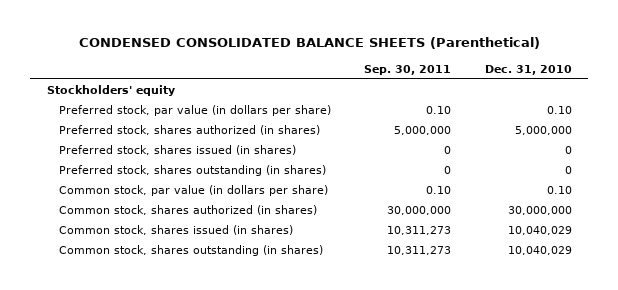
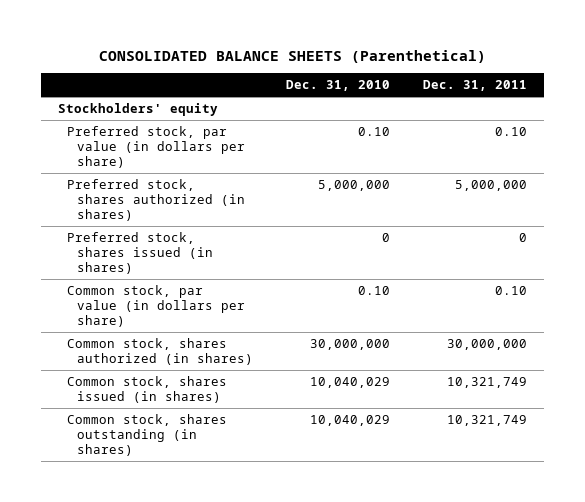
- CONDENSED CONSOLIDATED BALANCE SHEETS (Parenthetical)
+ CONSOLIDATED BALANCE SHEETS (Parenthetical)
- | Sep. 30, 2011 | Dec. 31, 2010
+ | Dec. 31, 2010 | Dec. 31, 2011
- Preferred stock, shares outstanding (in shares) | 0 | 0

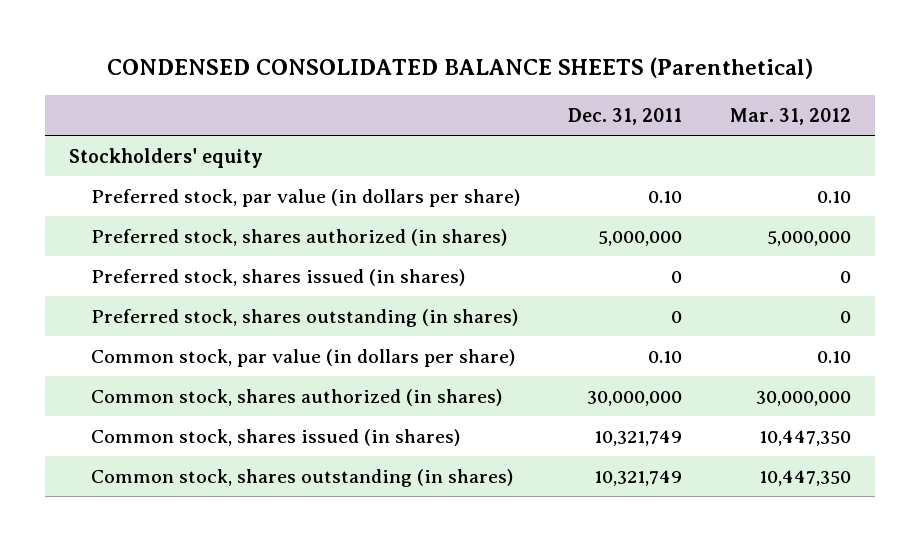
- CONSOLIDATED BALANCE SHEETS (Parenthetical)
+ CONDENSED CONSOLIDATED BALANCE SHEETS (Parenthetical)
- | Dec. 31, 2010 | Dec. 31, 2011
+ | Dec. 31, 2011 | Mar. 31, 2012
+ Preferred stock, shares outstanding (in shares) | 0 | 0

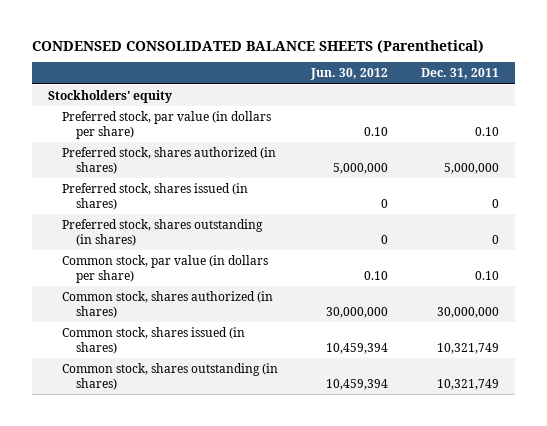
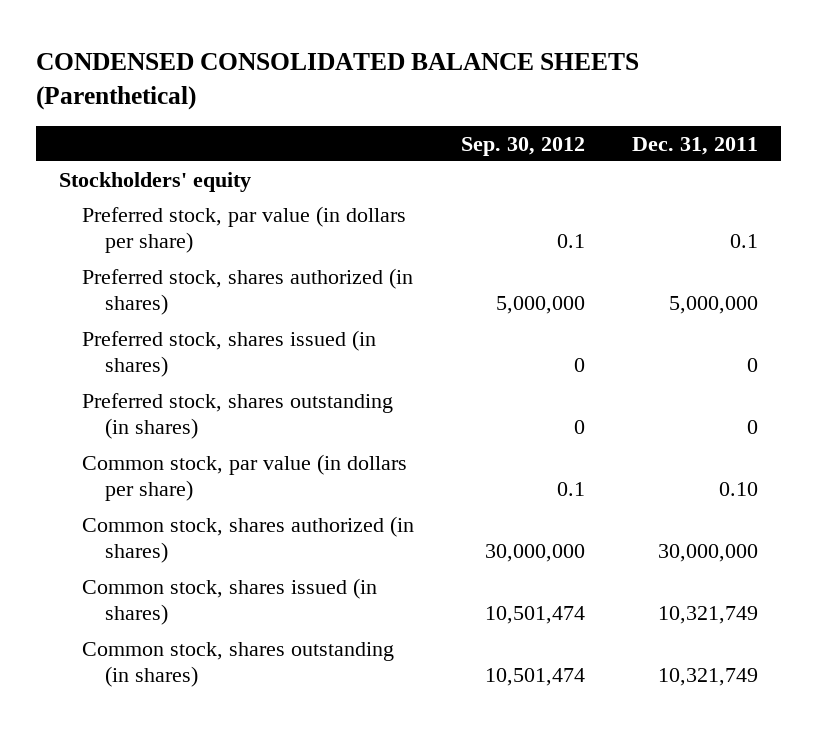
- | Jun. 30, 2012 | Dec. 31, 2011
+ | Sep. 30, 2012 | Dec. 31, 2011
- Preferred stock, par value (in dollars per share) | 0.10 | 0.10
+ Preferred stock, par value (in dollars per share) | 0.1 | 0.1

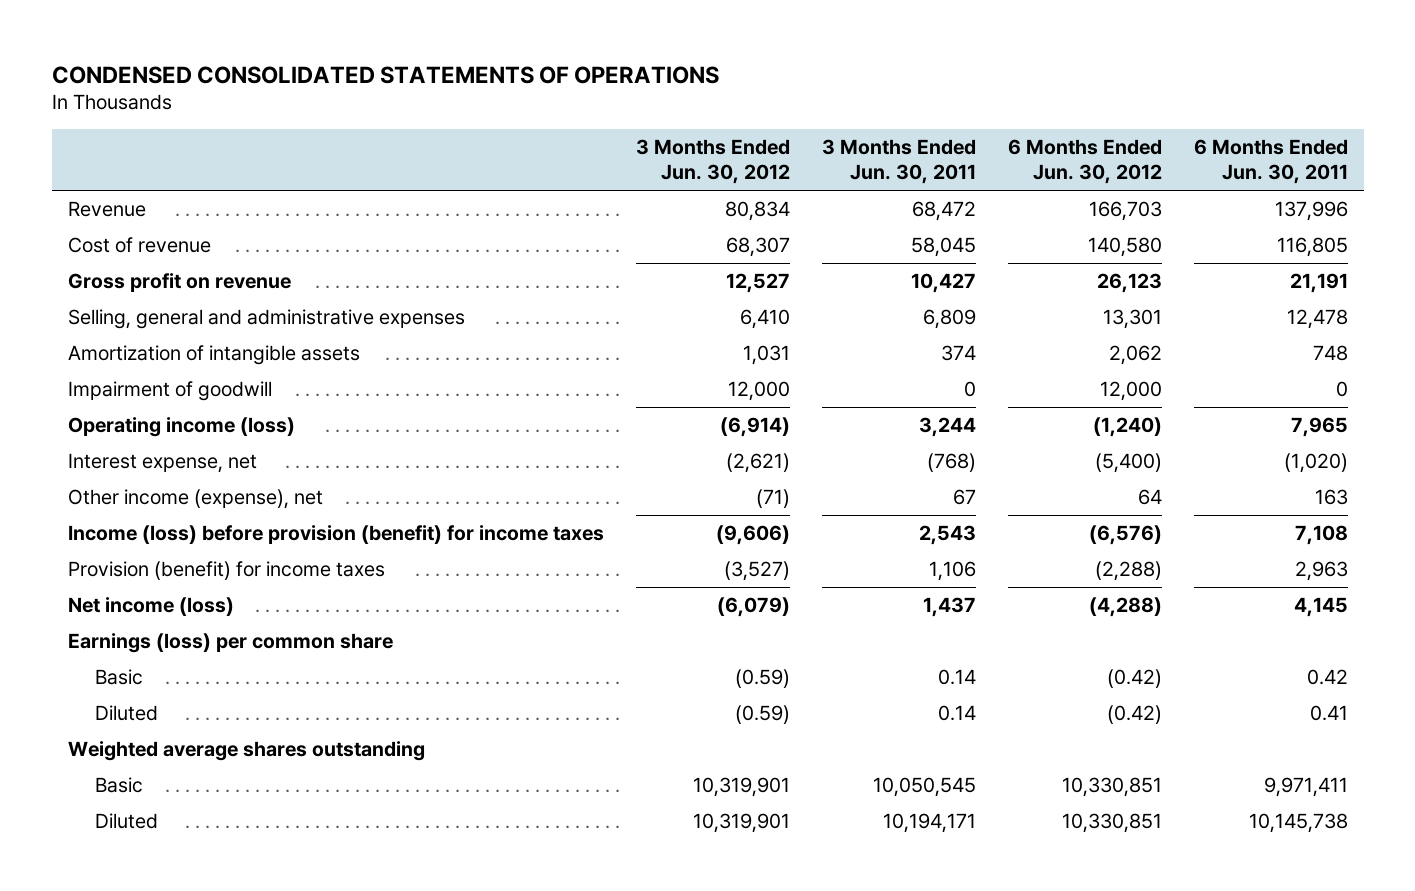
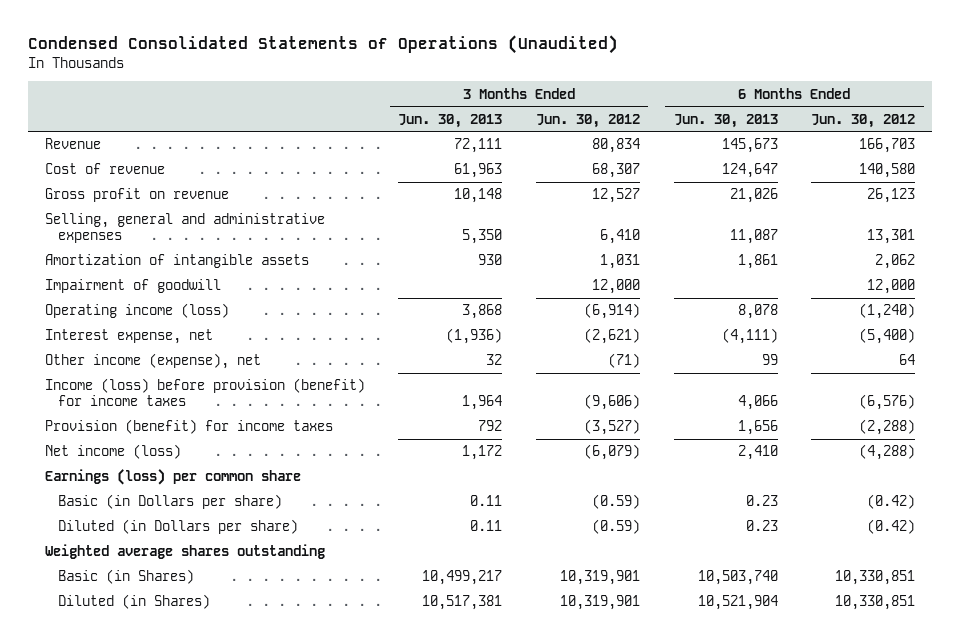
- CONDENSED CONSOLIDATED STATEMENTS OF OPERATIONS
+ Condensed Consolidated Statements of Operations (Unaudited)
- | 3 Months Ended Jun. 30, 2012 | 3 Months Ended Jun. 30, 2011 | 6 Months Ended Jun. 30, 2012 | 6 Months Ended Jun. 30, 2011
+ | 3 Months Ended Jun. 30, 2013 | 3 Months Ended Jun. 30, 2012 | 6 Months Ended Jun. 30, 2013 | 6 Months Ended Jun. 30, 2012
- Basic | (0.59) | 0.14 | (0.42) | 0.42
- Diluted | (0.59) | 0.14 | (0.42) | 0.41
+ Basic (in Dollars per share) | 0.11 | (0.59) | 0.23 | (0.42)
+ Diluted (in Dollars per share) | 0.11 | (0.59) | 0.23 | (0.42)
- Basic | 10,319,901 | 10,050,545 | 10,330,851 | 9,971,411
- Diluted | 10,319,901 | 10,194,171 | 10,330,851 | 10,145,738
+ Basic (in Shares) | 10,499,217 | 10,319,901 | 10,503,740 | 10,330,851
+ Diluted (in Shares) | 10,517,381 | 10,319,901 | 10,521,904 | 10,330,851

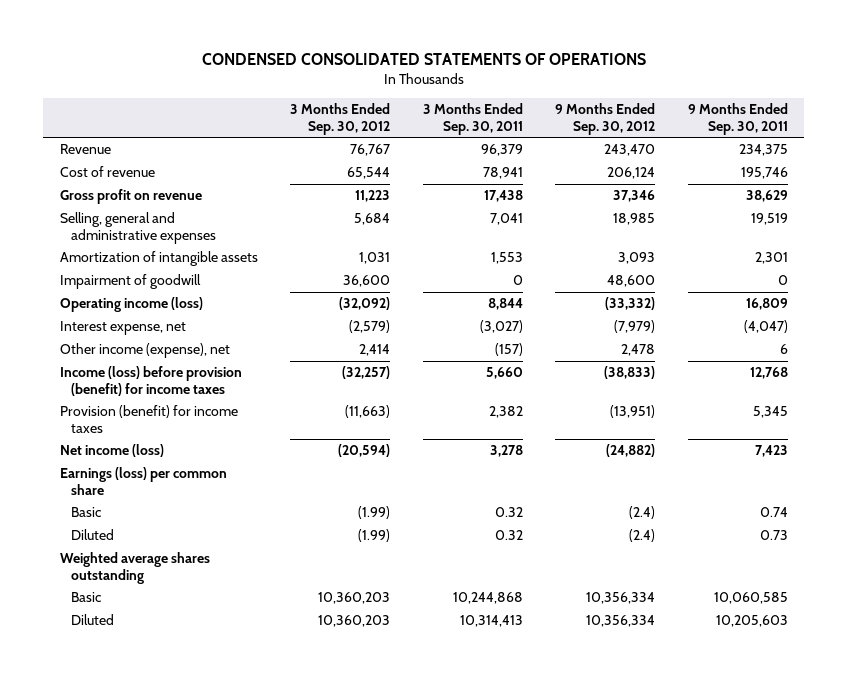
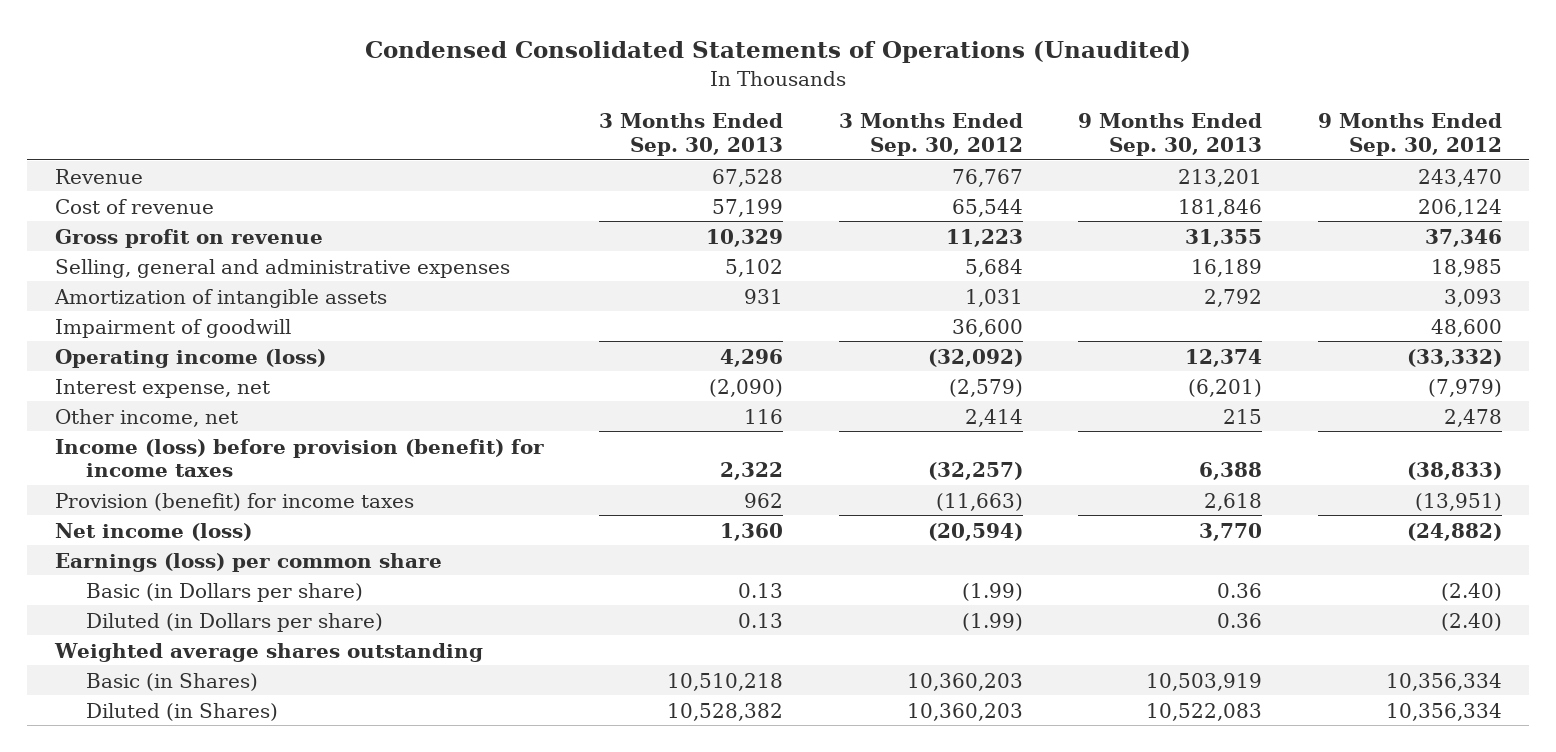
- CONDENSED CONSOLIDATED STATEMENTS OF OPERATIONS
+ Condensed Consolidated Statements of Operations (Unaudited)
- | 3 Months Ended Sep. 30, 2012 | 3 Months Ended Sep. 30, 2011 | 9 Months Ended Sep. 30, 2012 | 9 Months Ended Sep. 30, 2011
+ | 3 Months Ended Sep. 30, 2013 | 3 Months Ended Sep. 30, 2012 | 9 Months Ended Sep. 30, 2013 | 9 Months Ended Sep. 30, 2012
- Other income (expense), net | 2,414 | (157) | 2,478 | 6
+ Other income, net | 116 | 2,414 | 215 | 2,478
- Basic | (1.99) | 0.32 | (2.4) | 0.74
- Diluted | (1.99) | 0.32 | (2.4) | 0.73
+ Basic (in Dollars per share) | 0.13 | (1.99) | 0.36 | (2.40)
+ Diluted (in Dollars per share) | 0.13 | (1.99) | 0.36 | (2.40)
- Basic | 10,360,203 | 10,244,868 | 10,356,334 | 10,060,585
- Diluted | 10,360,203 | 10,314,413 | 10,356,334 | 10,205,603
+ Basic (in Shares) | 10,510,218 | 10,360,203 | 10,503,919 | 10,356,334
+ Diluted (in Shares) | 10,528,382 | 10,360,203 | 10,522,083 | 10,356,334

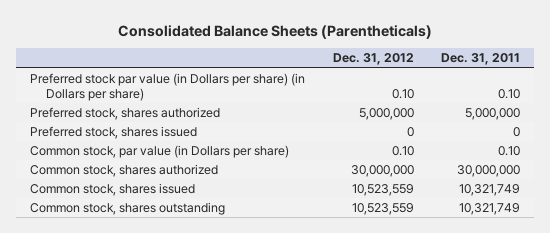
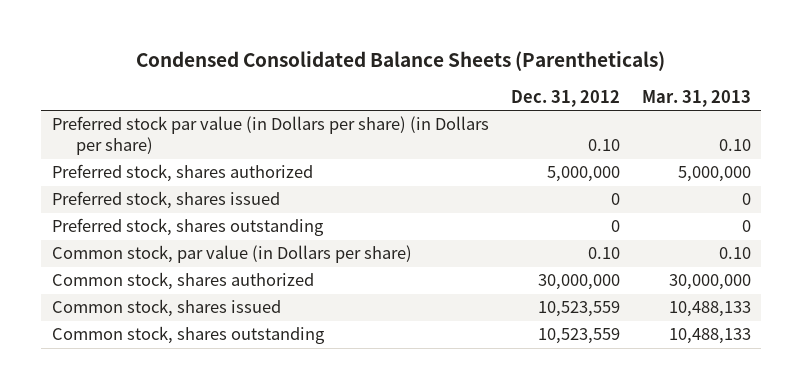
- Consolidated Balance Sheets (Parentheticals)
+ Condensed Consolidated Balance Sheets (Parentheticals)
- | Dec. 31, 2012 | Dec. 31, 2011
+ | Dec. 31, 2012 | Mar. 31, 2013
+ Preferred stock, shares outstanding | 0 | 0

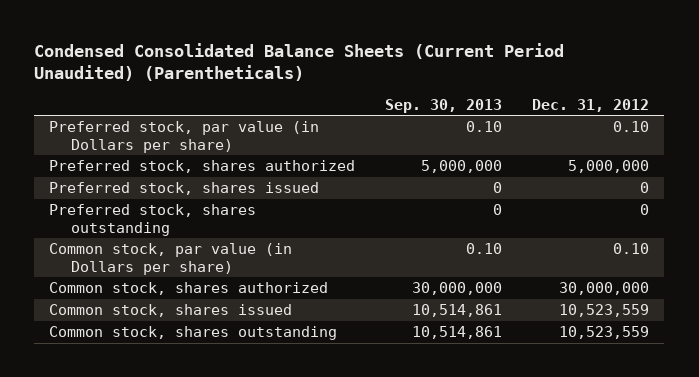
- Condensed Consolidated Balance Sheets (Parentheticals)
+ Condensed Consolidated Balance Sheets (Current Period Unaudited) (Parentheticals)
- | Dec. 31, 2012 | Mar. 31, 2013
+ | Sep. 30, 2013 | Dec. 31, 2012
- Preferred stock par value (in Dollars per share) (in Dollars per share) | 0.10 | 0.10
+ Preferred stock, par value (in Dollars per share) | 0.10 | 0.10

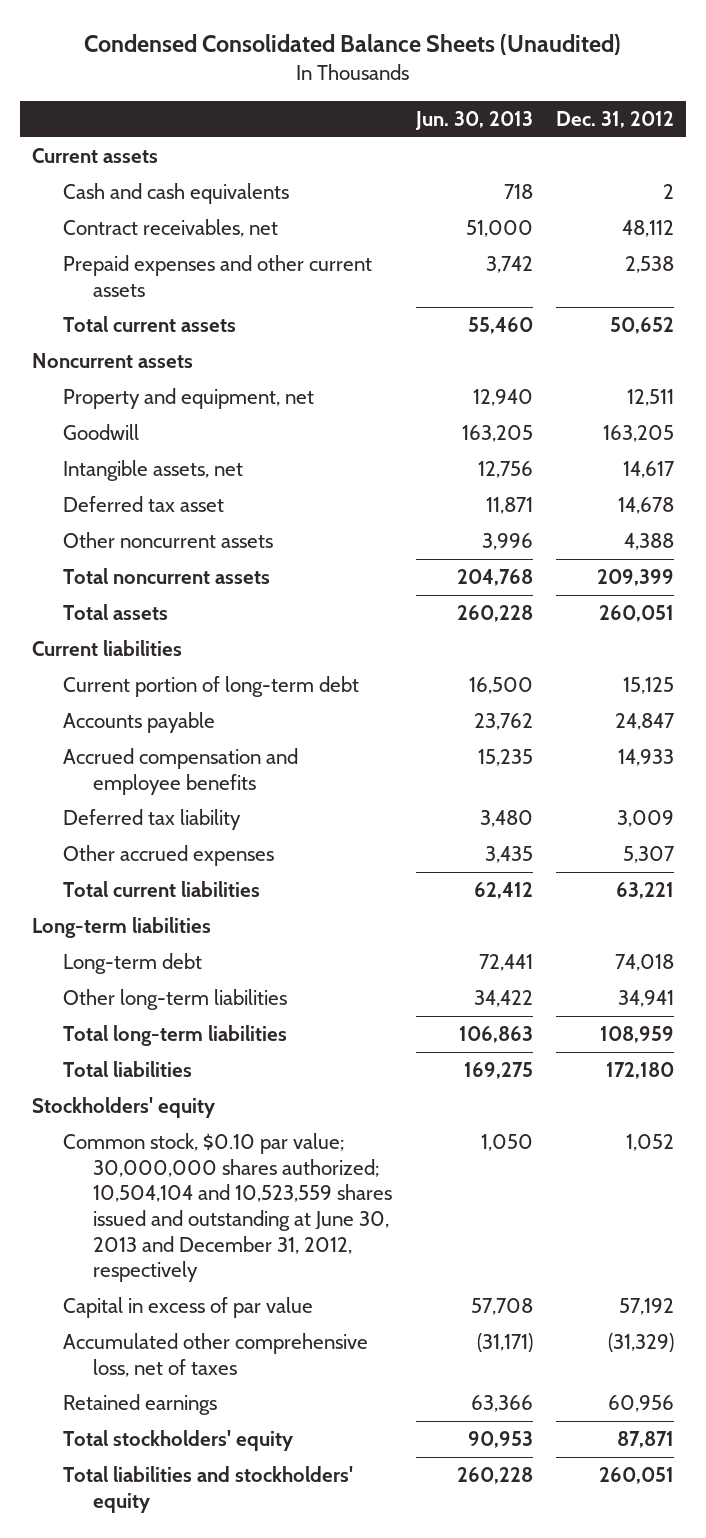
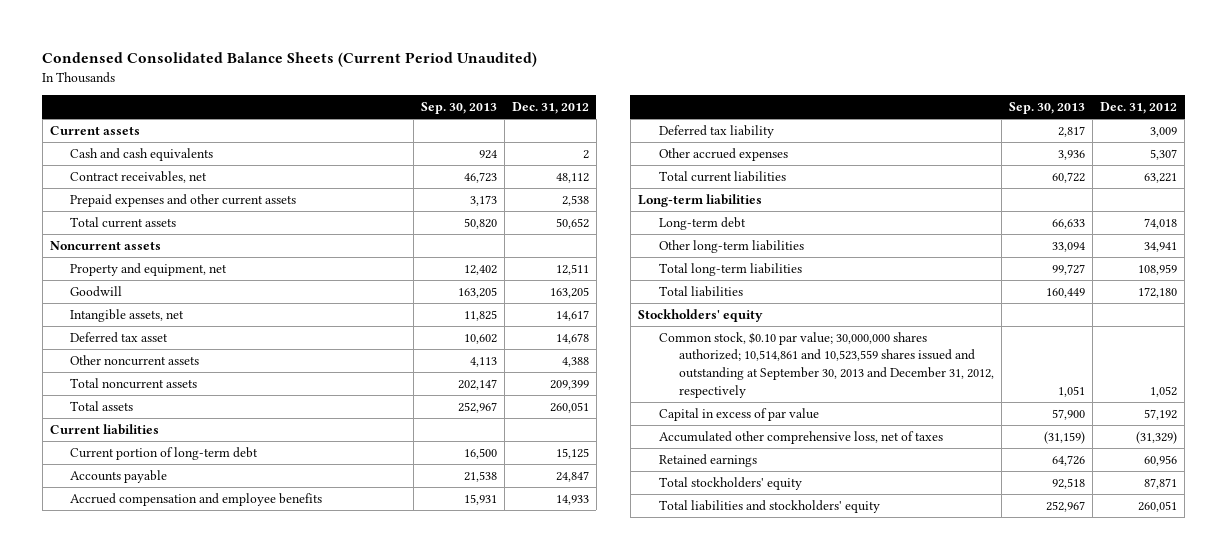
- Condensed Consolidated Balance Sheets (Unaudited)
+ Condensed Consolidated Balance Sheets (Current Period Unaudited)
- | Jun. 30, 2013 | Dec. 31, 2012
+ | Sep. 30, 2013 | Dec. 31, 2012
- Common stock, $0.10 par value; 30,000,000 shares authorized; 10,504,104 and 10,523,559 shares issued and outstanding at June 30, 2013 and December 31, 2012, respectively | 1,050 | 1,052
+ Common stock, $0.10 par value; 30,000,000 shares authorized; 10,514,861 and 10,523,559 shares issued and outstanding at September 30, 2013 and December 31, 2012, respectively | 1,051 | 1,052

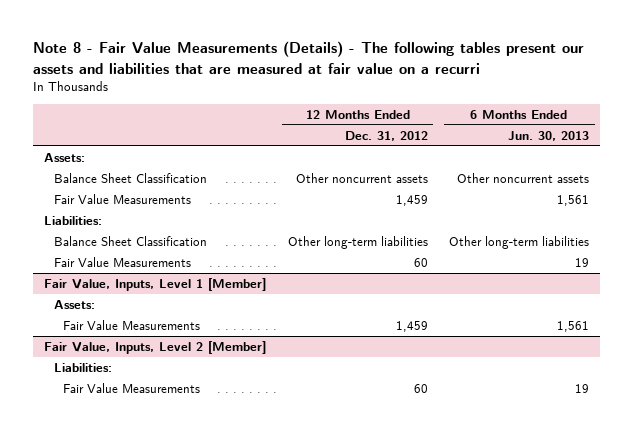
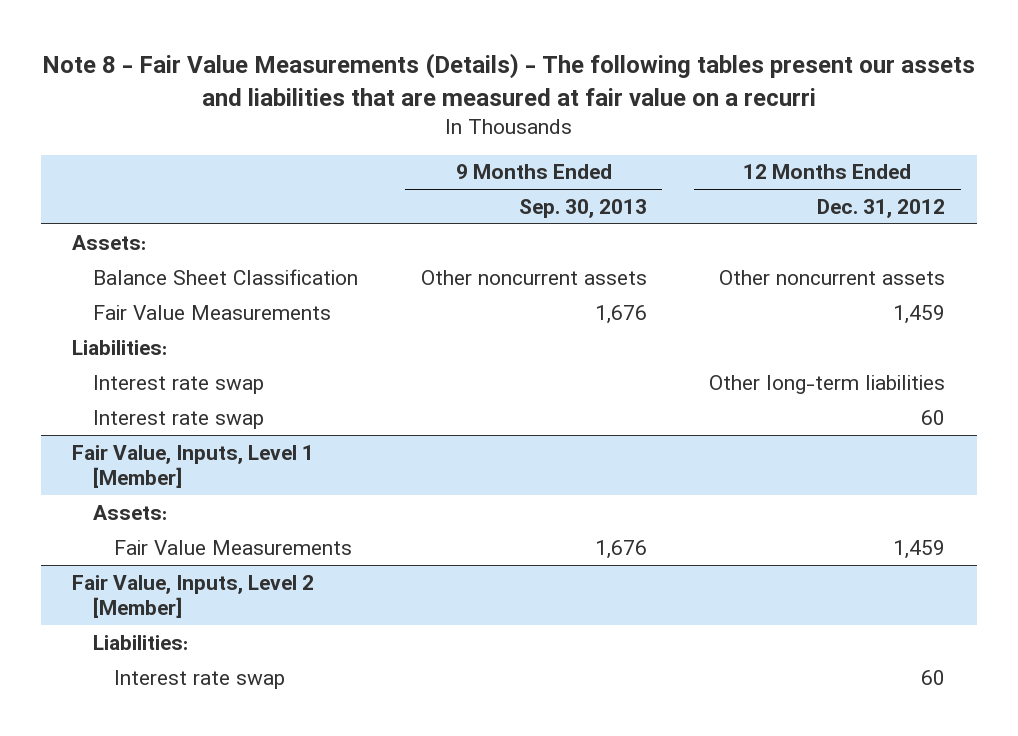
- | 12 Months Ended Dec. 31, 2012 | 6 Months Ended Jun. 30, 2013
+ | 9 Months Ended Sep. 30, 2013 | 12 Months Ended Dec. 31, 2012
- Balance Sheet Classification | Other long-term liabilities | Other long-term liabilities
- Fair Value Measurements | 60 | 19
+ Interest rate swap | | Other long-term liabilities
+ Interest rate swap | | 60
@ Fair Value, Inputs, Level 2 [Member]
- Fair Value Measurements | 60 | 19
+ Interest rate swap | | 60

